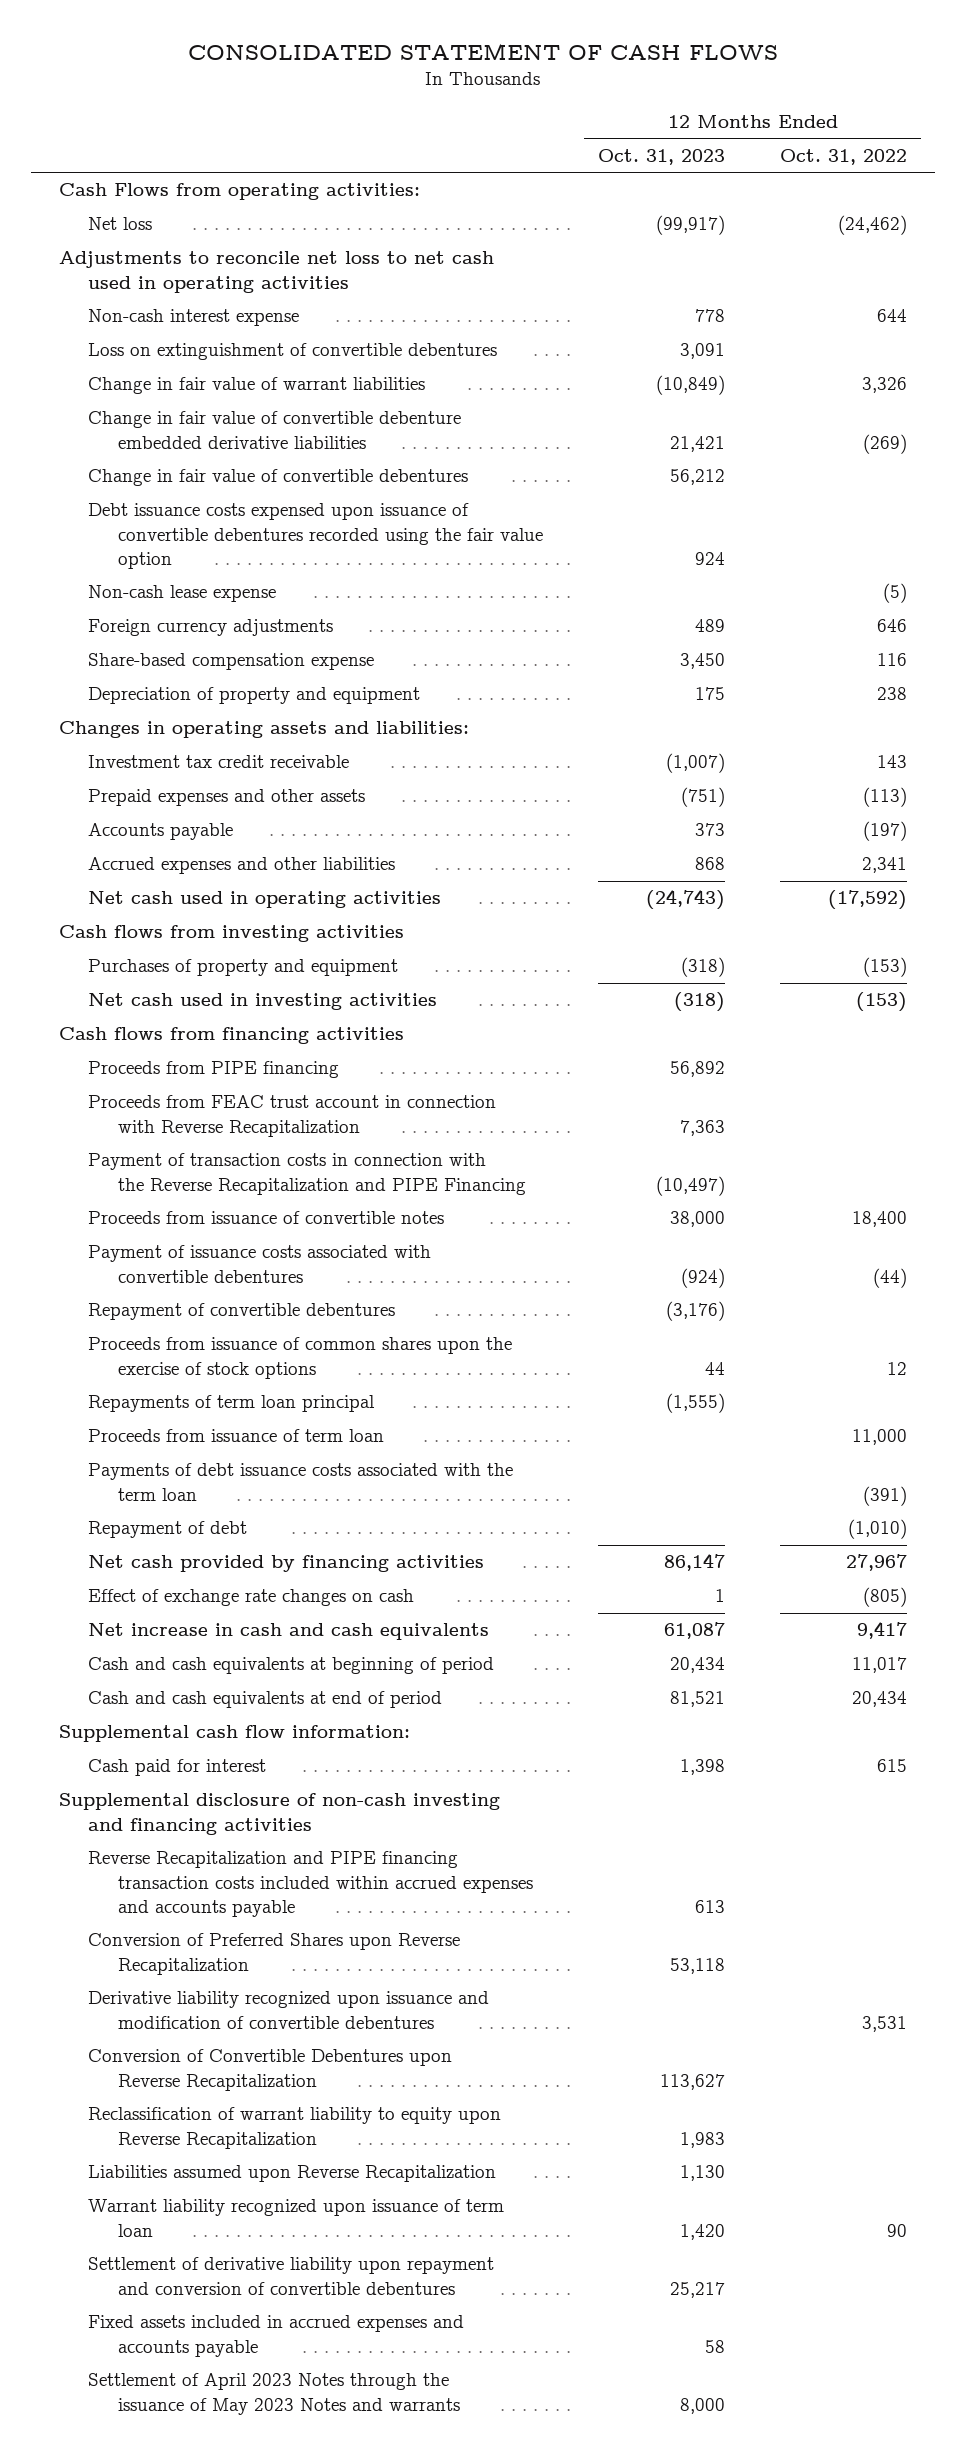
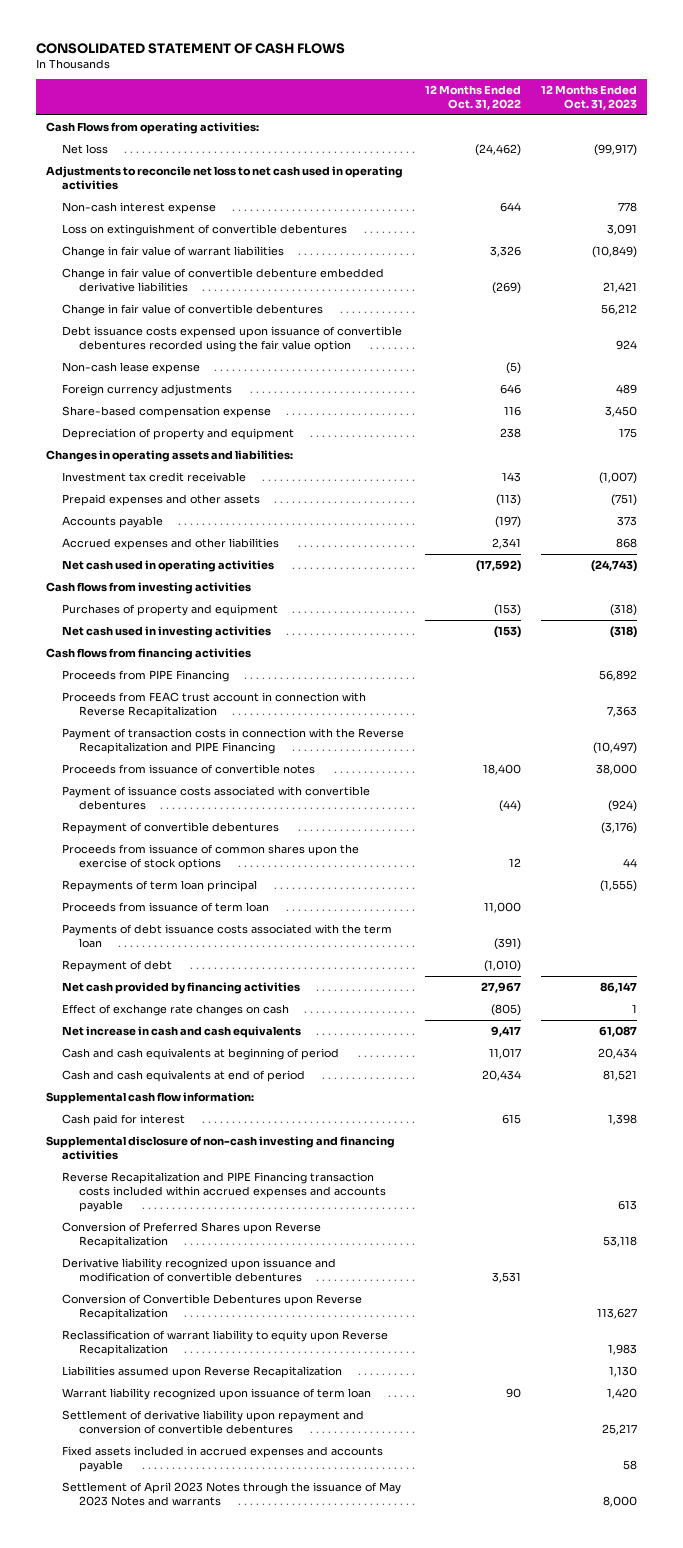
- | 12 Months Ended Oct. 31, 2023 | 12 Months Ended Oct. 31, 2022
+ | 12 Months Ended Oct. 31, 2022 | 12 Months Ended Oct. 31, 2023
- Proceeds from PIPE financing | 56,892 |
+ Proceeds from PIPE Financing | | 56,892
- Reverse Recapitalization and PIPE financing transaction costs included within accrued expenses and accounts payable | 613 |
+ Reverse Recapitalization and PIPE Financing transaction costs included within accrued expenses and accounts payable | | 613

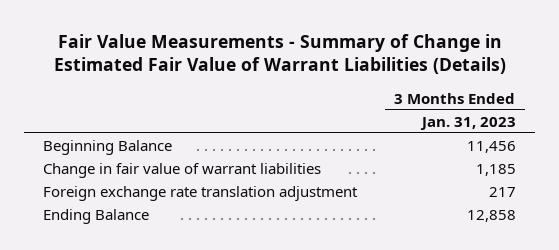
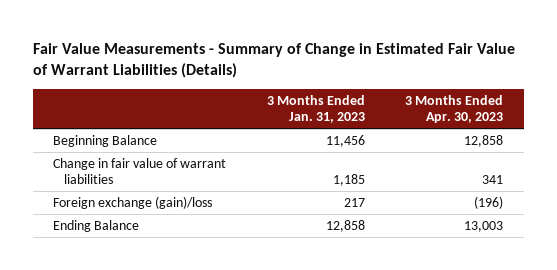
- | 3 Months Ended Jan. 31, 2023
+ | 3 Months Ended Jan. 31, 2023 | 3 Months Ended Apr. 30, 2023
- Foreign exchange rate translation adjustment | 217
+ Foreign exchange (gain)/loss | 217 | (196)

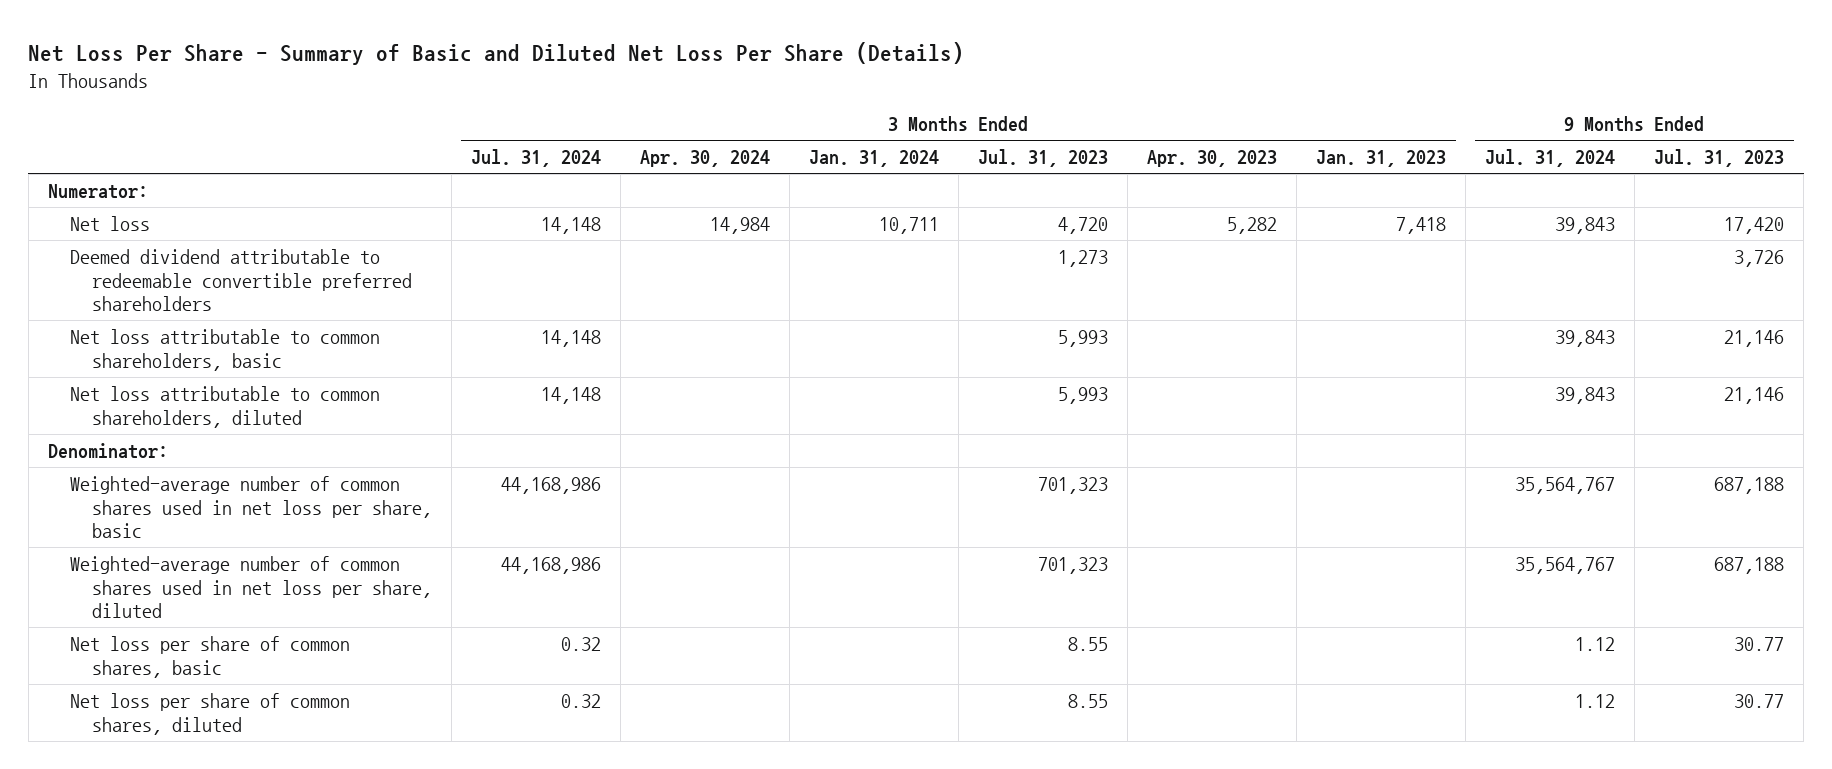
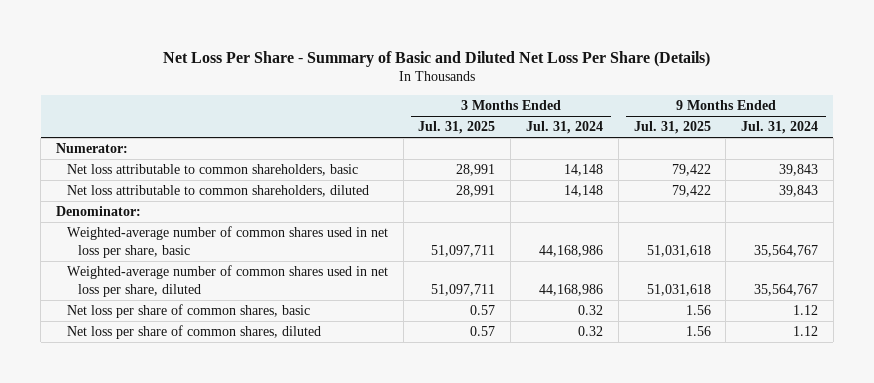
- | 3 Months Ended Jul. 31, 2024 | 3 Months Ended Apr. 30, 2024 | 3 Months Ended Jan. 31, 2024 | 3 Months Ended Jul. 31, 2023 | 3 Months Ended Apr. 30, 2023 | 3 Months Ended Jan. 31, 2023 | 9 Months Ended Jul. 31, 2024 | 9 Months Ended Jul. 31, 2023
+ | 3 Months Ended Jul. 31, 2025 | 3 Months Ended Jul. 31, 2024 | 9 Months Ended Jul. 31, 2025 | 9 Months Ended Jul. 31, 2024
- Net loss | 14,148 | 14,984 | 10,711 | 4,720 | 5,282 | 7,418 | 39,843 | 17,420
- Deemed dividend attributable to redeemable convertible preferred shareholders | | | | 1,273 | | | | 3,726

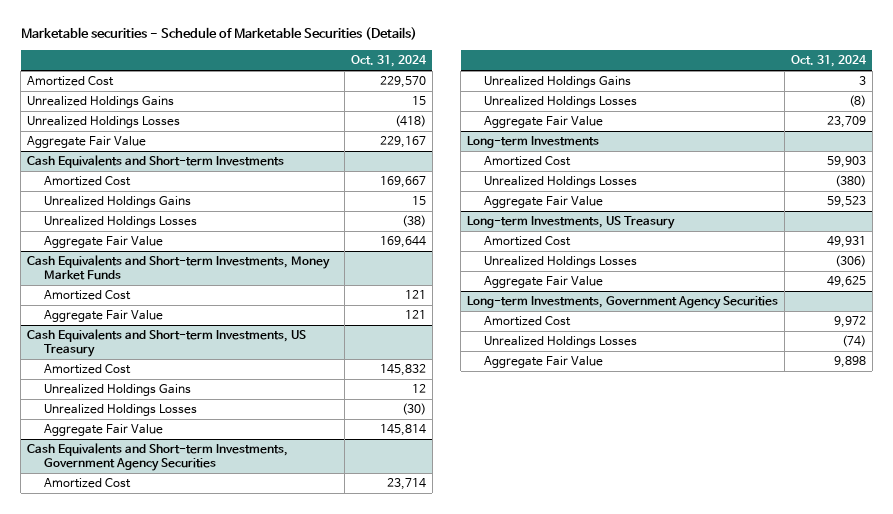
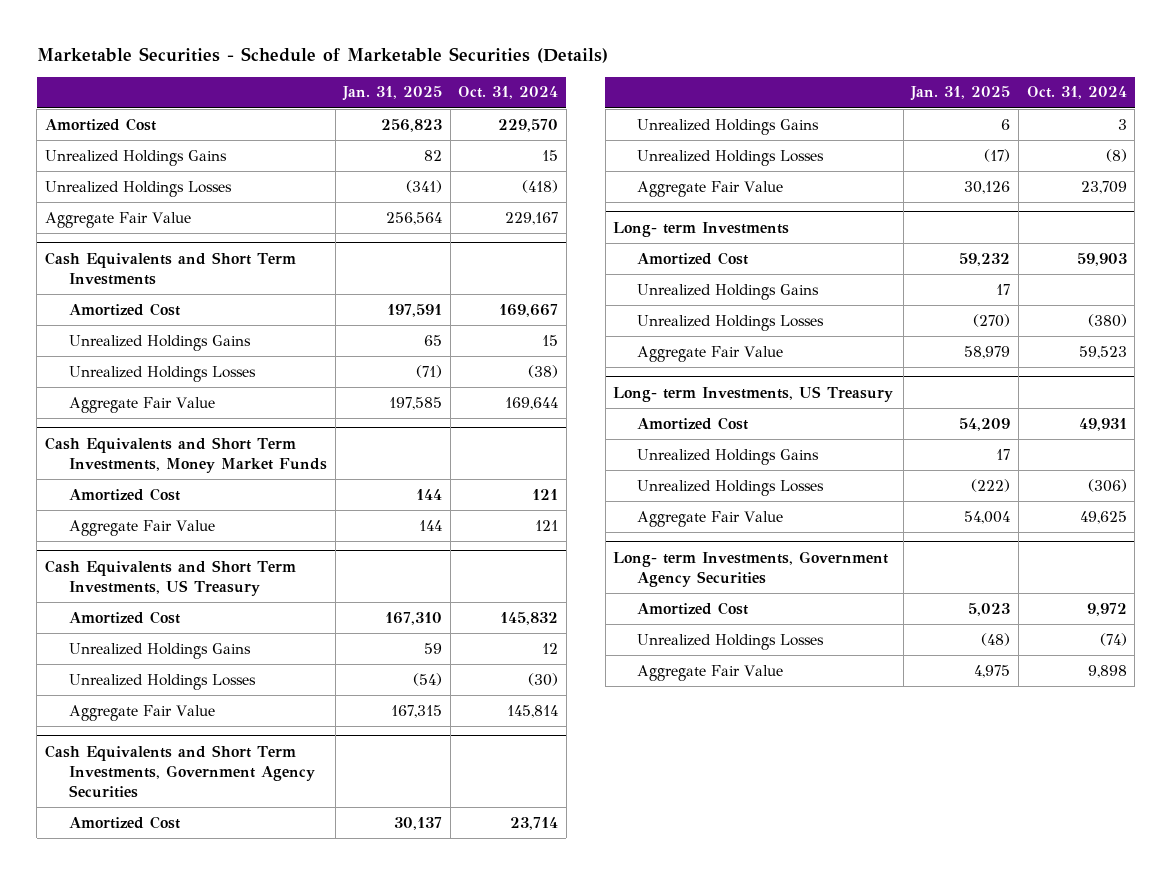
- Marketable securities - Schedule of Marketable Securities (Details)
+ Marketable Securities - Schedule of Marketable Securities (Details)
- | Oct. 31, 2024
+ | Jan. 31, 2025 | Oct. 31, 2024
- Cash Equivalents and Short-term Investments
+ Cash Equivalents and Short Term Investments
- Cash Equivalents and Short-term Investments, Money Market Funds
+ Cash Equivalents and Short Term Investments, Money Market Funds
- Cash Equivalents and Short-term Investments, US Treasury
+ Cash Equivalents and Short Term Investments, US Treasury
- Cash Equivalents and Short-term Investments, Government Agency Securities
+ Cash Equivalents and Short Term Investments, Government Agency Securities
- Long-term Investments
+ Long- term Investments
+ Unrealized Holdings Gains | 17 |
- Long-term Investments, US Treasury
+ Long- term Investments, US Treasury
+ Unrealized Holdings Gains | 17 |
- Long-term Investments, Government Agency Securities
+ Long- term Investments, Government Agency Securities

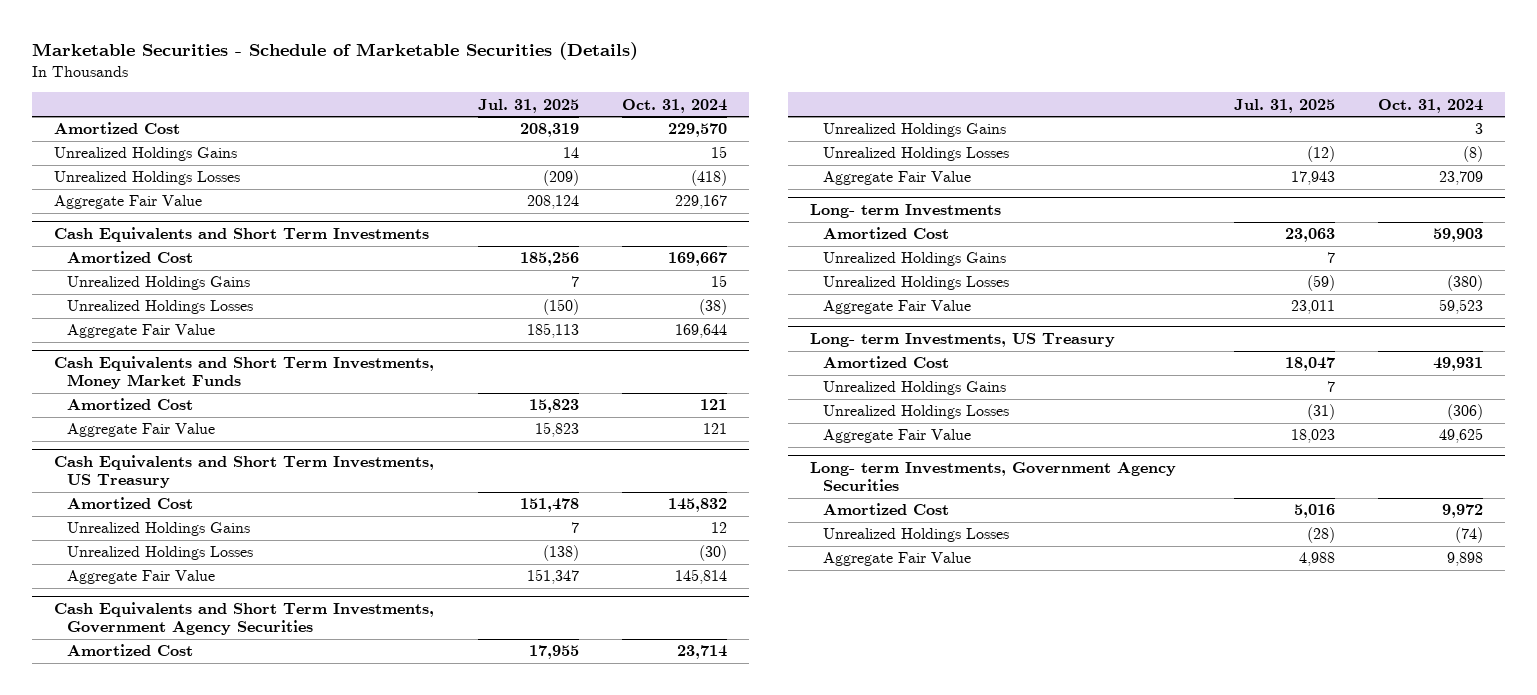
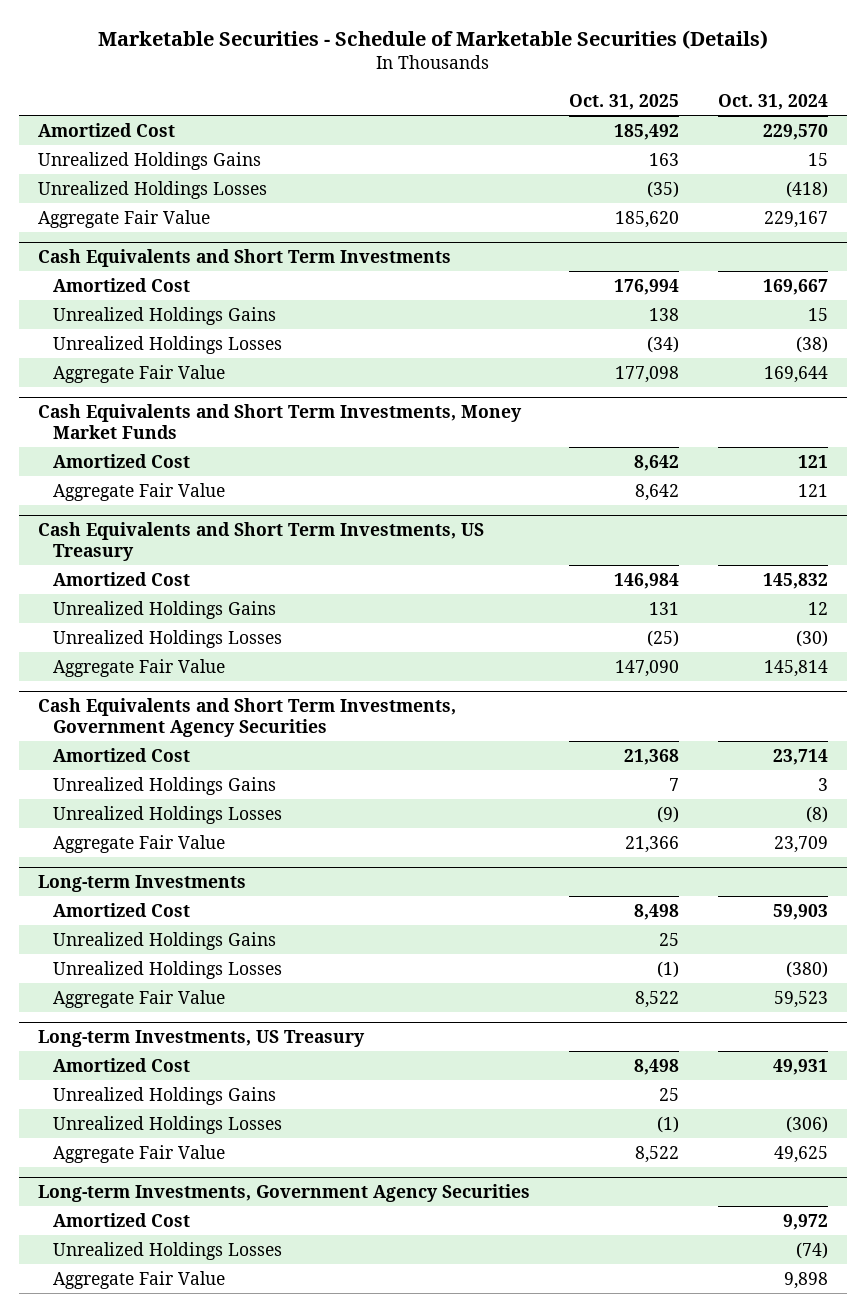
- | Jul. 31, 2025 | Oct. 31, 2024
+ | Oct. 31, 2025 | Oct. 31, 2024
- Long- term Investments
+ Long-term Investments
- Long- term Investments, US Treasury
+ Long-term Investments, US Treasury
- Long- term Investments, Government Agency Securities
+ Long-term Investments, Government Agency Securities

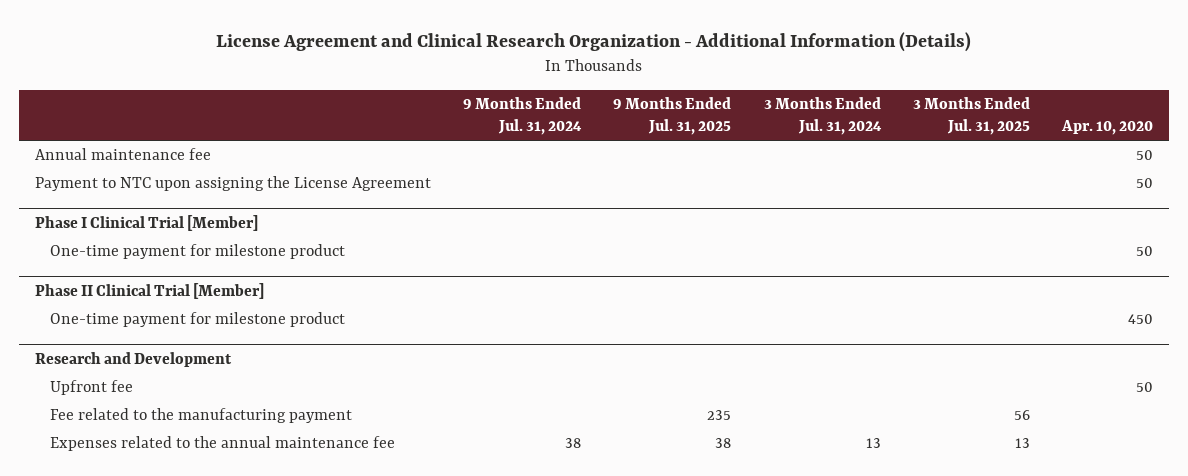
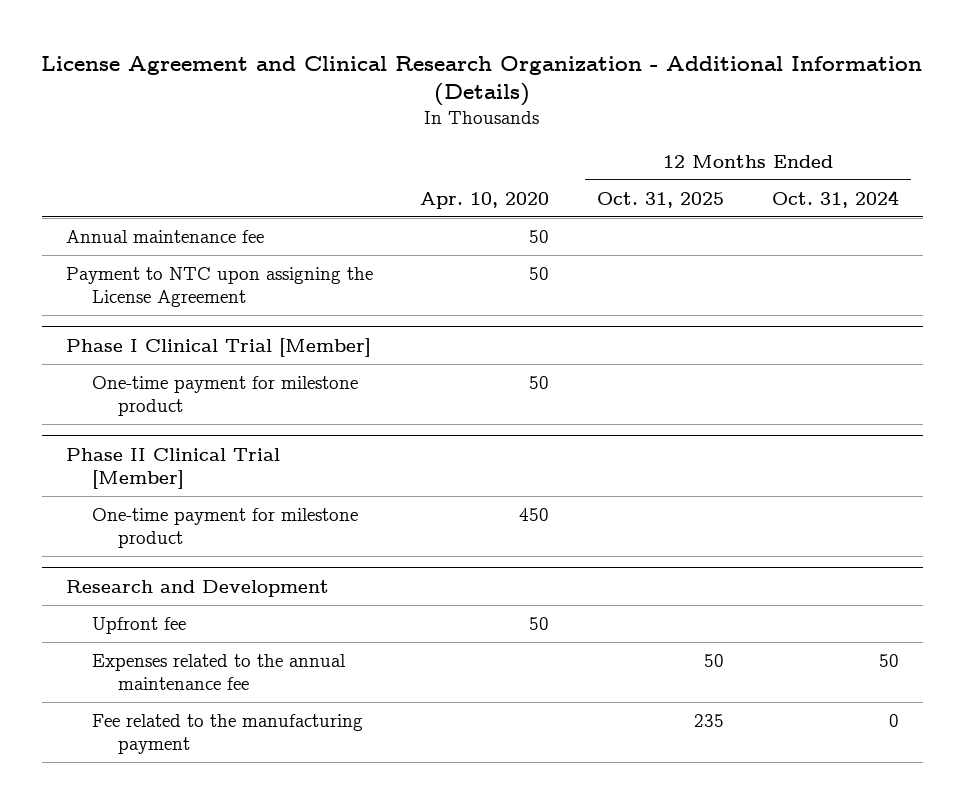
- | 9 Months Ended Jul. 31, 2024 | 9 Months Ended Jul. 31, 2025 | 3 Months Ended Jul. 31, 2024 | 3 Months Ended Jul. 31, 2025 | Apr. 10, 2020
+ | Apr. 10, 2020 | 12 Months Ended Oct. 31, 2025 | 12 Months Ended Oct. 31, 2024
@ Research and Development
moved down: Fee related to the manufacturing payment | | 235 | 0

